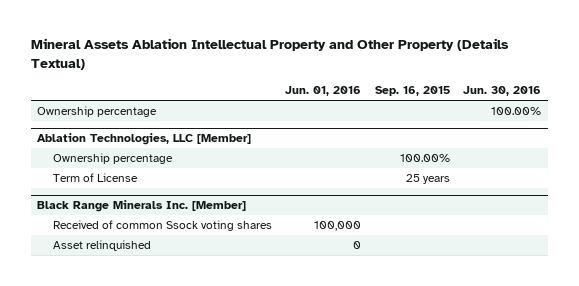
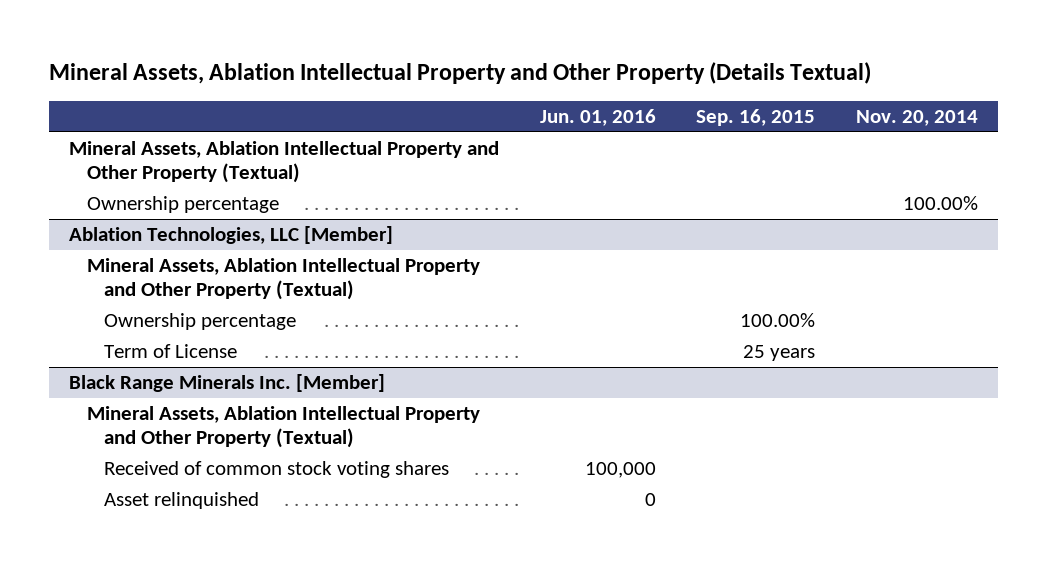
- Mineral Assets Ablation Intellectual Property and Other Property (Details Textual)
+ Mineral Assets, Ablation Intellectual Property and Other Property (Details Textual)
- | Jun. 01, 2016 | Sep. 16, 2015 | Jun. 30, 2016
+ | Jun. 01, 2016 | Sep. 16, 2015 | Nov. 20, 2014
+ Mineral Assets, Ablation Intellectual Property and Other Property (Textual)
@ Ablation Technologies, LLC [Member]
+ Mineral Assets, Ablation Intellectual Property and Other Property (Textual)
@ Black Range Minerals Inc. [Member]
- Received of common Ssock voting shares | 100,000 | |
+ Mineral Assets, Ablation Intellectual Property and Other Property (Textual)
+ Received of common stock voting shares | 100,000 | |

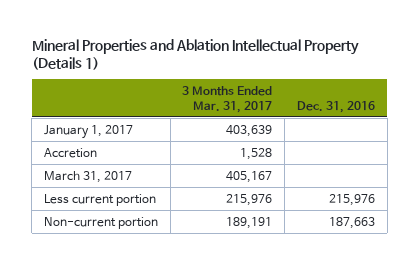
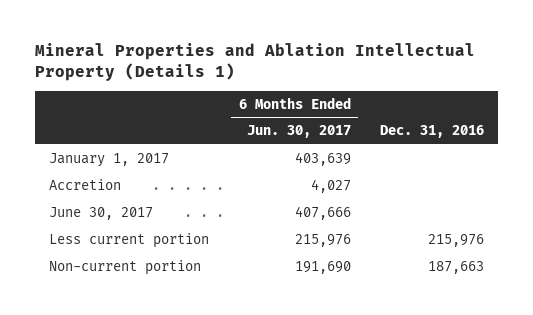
- | 3 Months Ended Mar. 31, 2017 | Dec. 31, 2016
+ | 6 Months Ended Jun. 30, 2017 | Dec. 31, 2016
- March 31, 2017 | 405,167 |
+ June 30, 2017 | 407,666 |

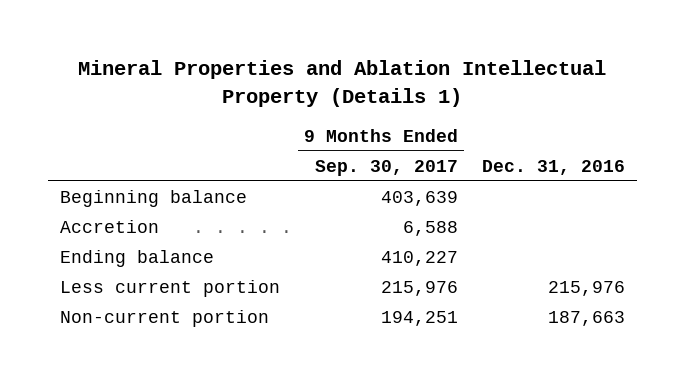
- | 6 Months Ended Jun. 30, 2017 | Dec. 31, 2016
+ | 9 Months Ended Sep. 30, 2017 | Dec. 31, 2016
- January 1, 2017 | 403,639 |
+ Beginning balance | 403,639 |
- June 30, 2017 | 407,666 |
+ Ending balance | 410,227 |

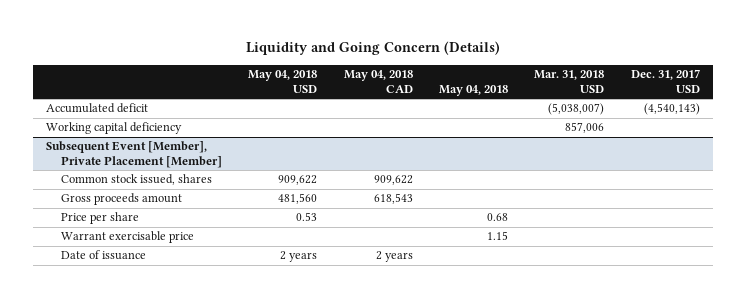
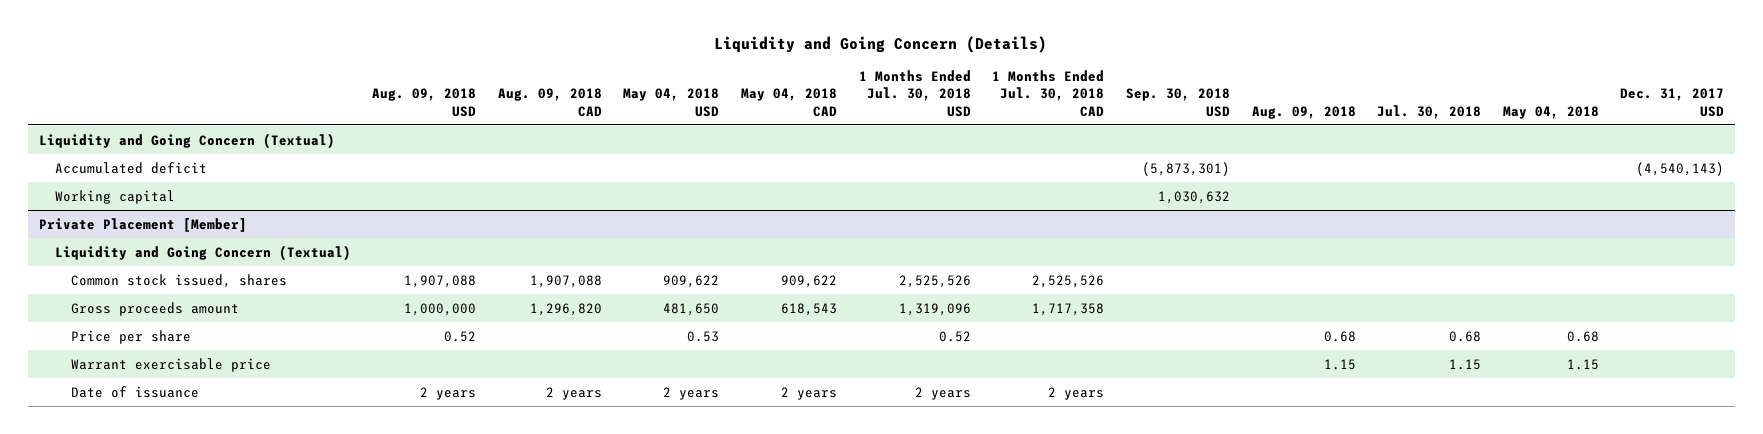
- | May 04, 2018 USD | May 04, 2018 CAD | May 04, 2018 | Mar. 31, 2018 USD | Dec. 31, 2017 USD
+ | Aug. 09, 2018 USD | Aug. 09, 2018 CAD | May 04, 2018 USD | May 04, 2018 CAD | 1 Months Ended Jul. 30, 2018 USD | 1 Months Ended Jul. 30, 2018 CAD | Sep. 30, 2018 USD | Aug. 09, 2018 | Jul. 30, 2018 | May 04, 2018 | Dec. 31, 2017 USD
+ Liquidity and Going Concern (Textual)
- Working capital deficiency | | | | 857,006 |
- Subsequent Event [Member], Private Placement [Member]
+ Working capital | | | | | | | 1,030,632 | | | |
+ Private Placement [Member]
+ Liquidity and Going Concern (Textual)
- Gross proceeds amount | 481,560 | 618,543 | | |
+ Gross proceeds amount | 1,000,000 | 1,296,820 | 481,650 | 618,543 | 1,319,096 | 1,717,358 | | | | |

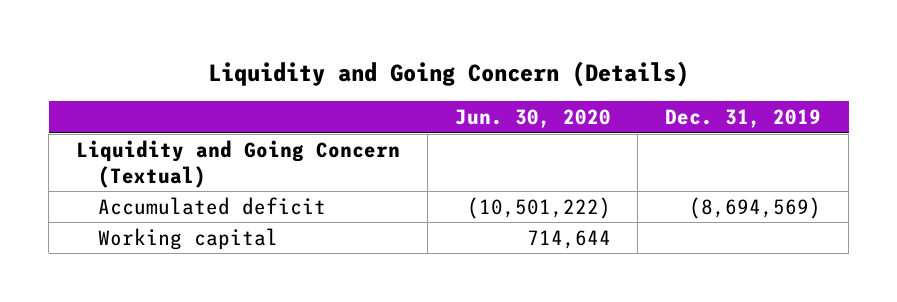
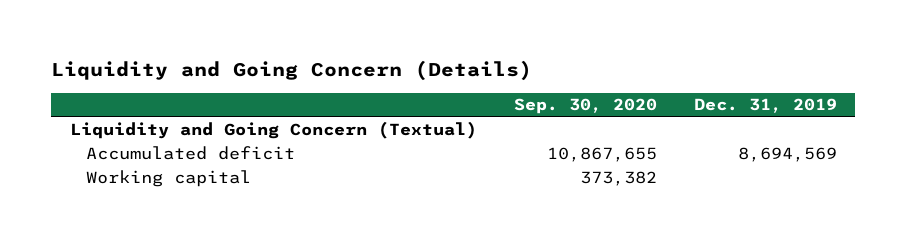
- | Jun. 30, 2020 | Dec. 31, 2019
+ | Sep. 30, 2020 | Dec. 31, 2019
- Accumulated deficit | (10,501,222) | (8,694,569)
+ Accumulated deficit | 10,867,655 | 8,694,569

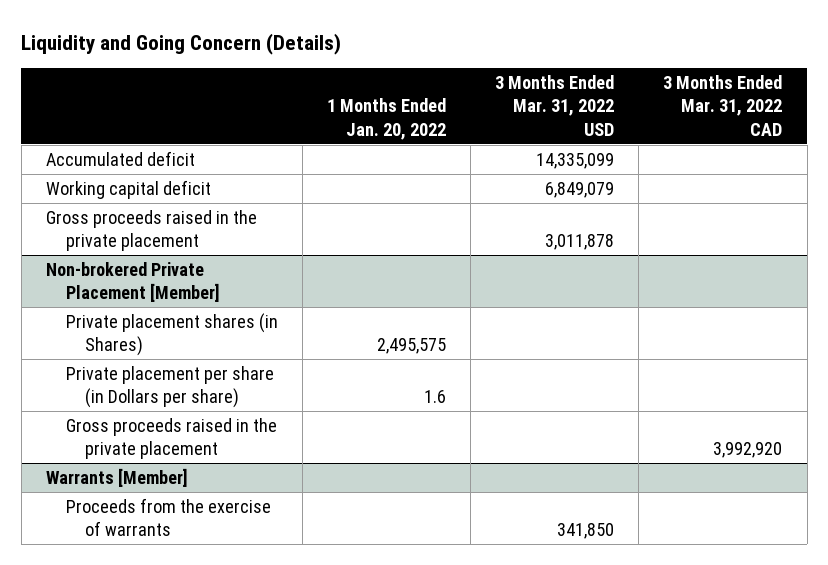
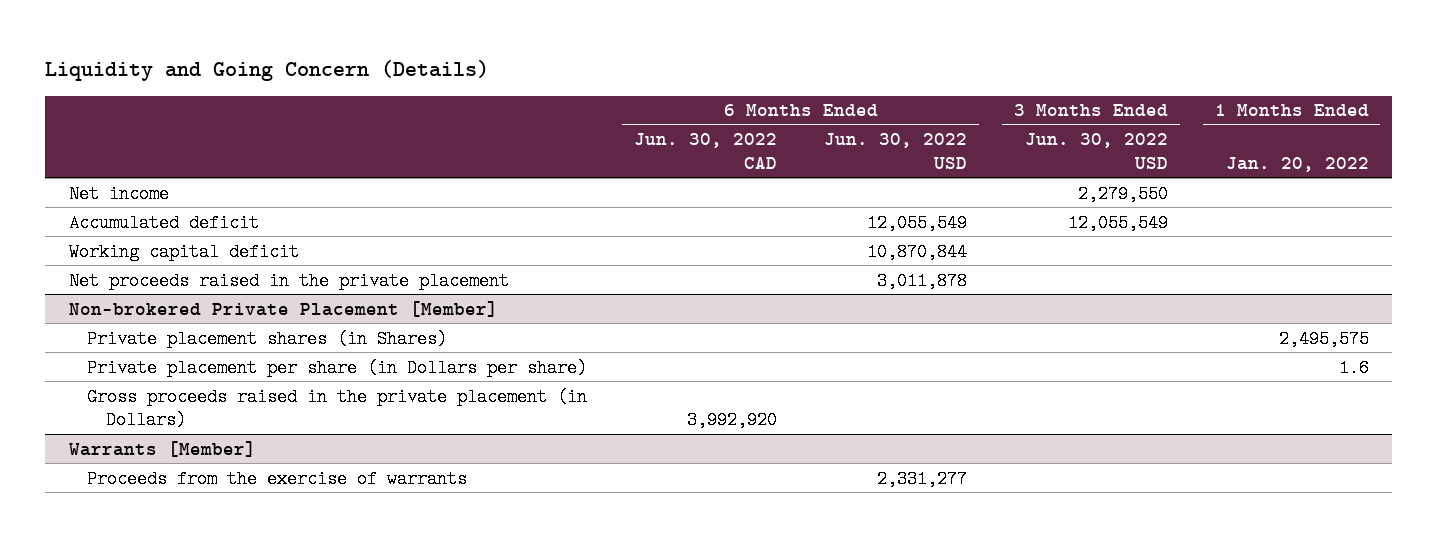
- | 1 Months Ended Jan. 20, 2022 | 3 Months Ended Mar. 31, 2022 USD | 3 Months Ended Mar. 31, 2022 CAD
+ | 6 Months Ended Jun. 30, 2022 CAD | 6 Months Ended Jun. 30, 2022 USD | 3 Months Ended Jun. 30, 2022 USD | 1 Months Ended Jan. 20, 2022
+ Net income | | | 2,279,550 |
- Gross proceeds raised in the private placement | | 3,011,878 |
+ Net proceeds raised in the private placement | | 3,011,878 | |
@ Non-brokered Private Placement [Member]
- Gross proceeds raised in the private placement | | | 3,992,920
+ Gross proceeds raised in the private placement (in Dollars) | 3,992,920 | | |

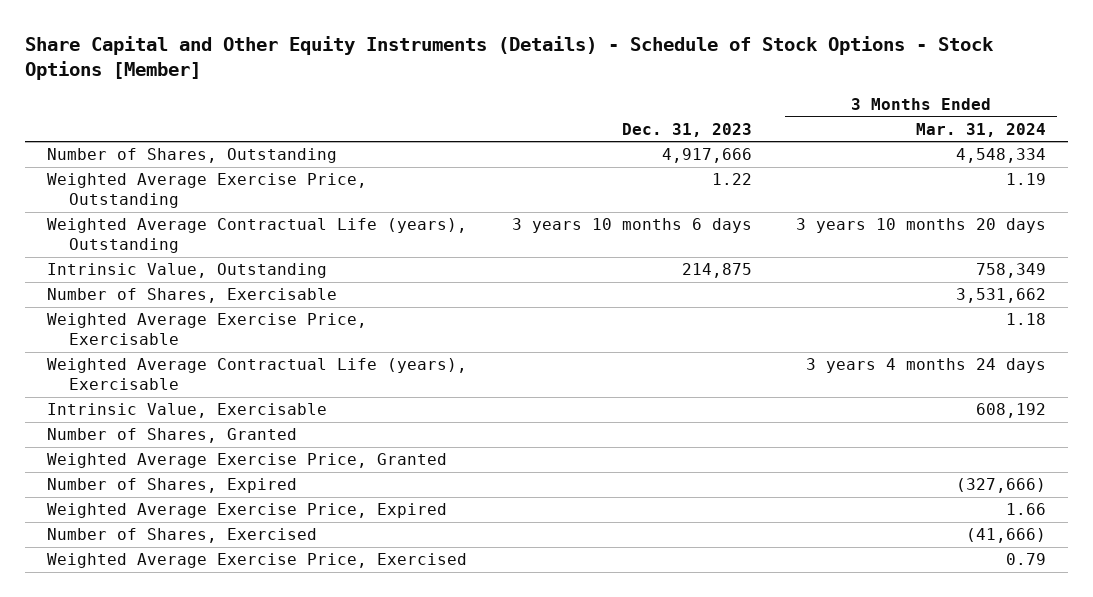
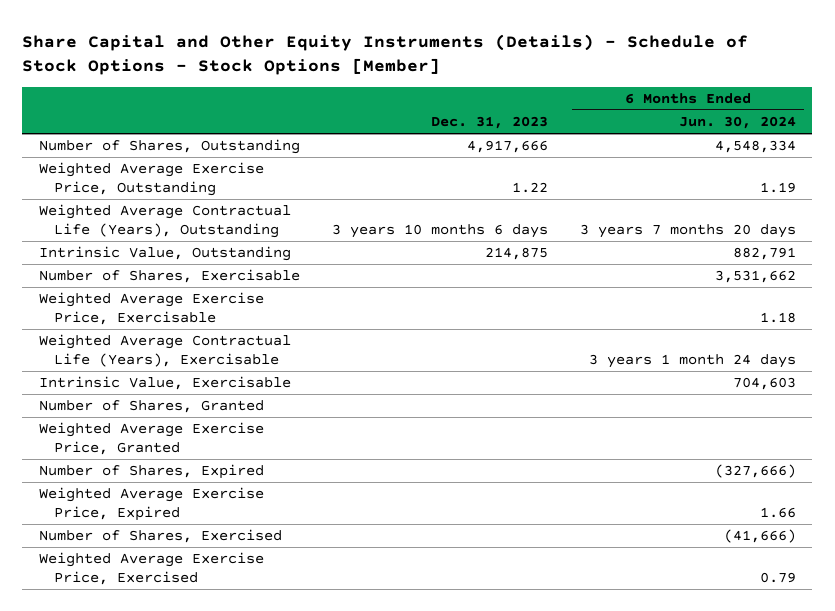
- | Dec. 31, 2023 | 3 Months Ended Mar. 31, 2024
+ | Dec. 31, 2023 | 6 Months Ended Jun. 30, 2024
- Weighted Average Contractual Life (years), Outstanding | 3 years 10 months 6 days | 3 years 10 months 20 days
+ Weighted Average Contractual Life (Years), Outstanding | 3 years 10 months 6 days | 3 years 7 months 20 days
- Weighted Average Contractual Life (years), Exercisable | | 3 years 4 months 24 days
+ Weighted Average Contractual Life (Years), Exercisable | | 3 years 1 month 24 days

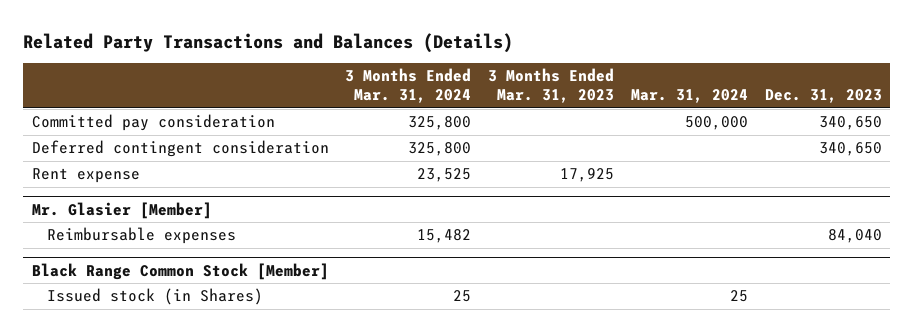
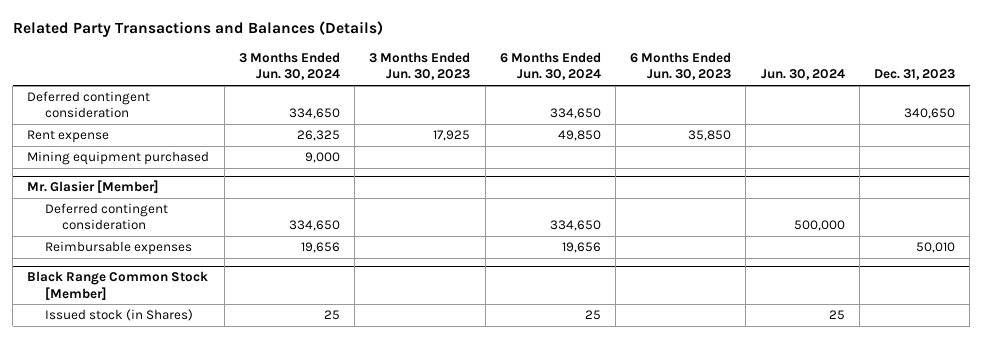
- | 3 Months Ended Mar. 31, 2024 | 3 Months Ended Mar. 31, 2023 | Mar. 31, 2024 | Dec. 31, 2023
+ | 3 Months Ended Jun. 30, 2024 | 3 Months Ended Jun. 30, 2023 | 6 Months Ended Jun. 30, 2024 | 6 Months Ended Jun. 30, 2023 | Jun. 30, 2024 | Dec. 31, 2023
- Committed pay consideration | 325,800 | | 500,000 | 340,650
+ Mining equipment purchased | 9,000 | | | | |
@ Mr. Glasier [Member]
- Reimbursable expenses | 15,482 | | | 84,040
+ Deferred contingent consideration | 334,650 | | 334,650 | | 500,000 |
+ Reimbursable expenses | 19,656 | | 19,656 | | | 50,010

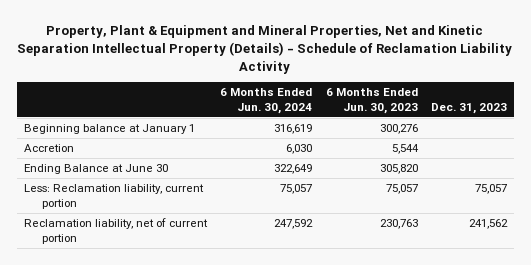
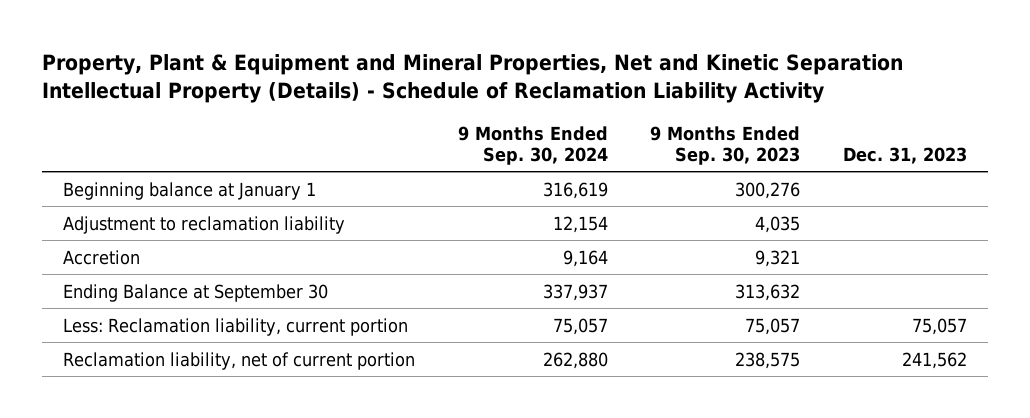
- | 6 Months Ended Jun. 30, 2024 | 6 Months Ended Jun. 30, 2023 | Dec. 31, 2023
+ | 9 Months Ended Sep. 30, 2024 | 9 Months Ended Sep. 30, 2023 | Dec. 31, 2023
+ Adjustment to reclamation liability | 12,154 | 4,035 |
- Ending Balance at June 30 | 322,649 | 305,820 |
+ Ending Balance at September 30 | 337,937 | 313,632 |

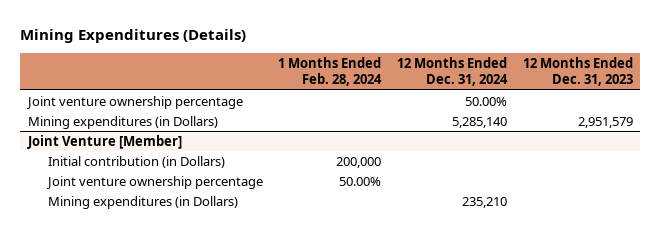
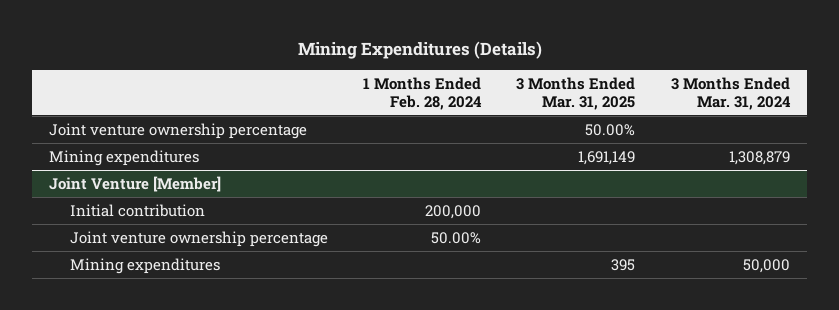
- | 1 Months Ended Feb. 28, 2024 | 12 Months Ended Dec. 31, 2024 | 12 Months Ended Dec. 31, 2023
+ | 1 Months Ended Feb. 28, 2024 | 3 Months Ended Mar. 31, 2025 | 3 Months Ended Mar. 31, 2024
- Mining expenditures (in Dollars) | | 5,285,140 | 2,951,579
+ Mining expenditures | | 1,691,149 | 1,308,879
@ Joint Venture [Member]
- Initial contribution (in Dollars) | 200,000 | |
+ Initial contribution | 200,000 | |
- Mining expenditures (in Dollars) | | 235,210 |
+ Mining expenditures | | 395 | 50,000

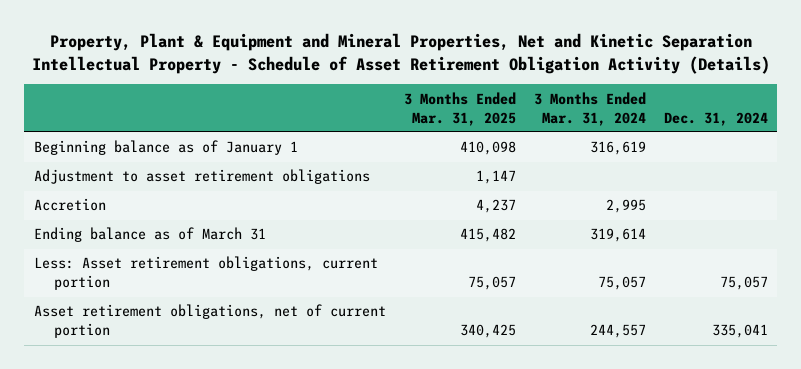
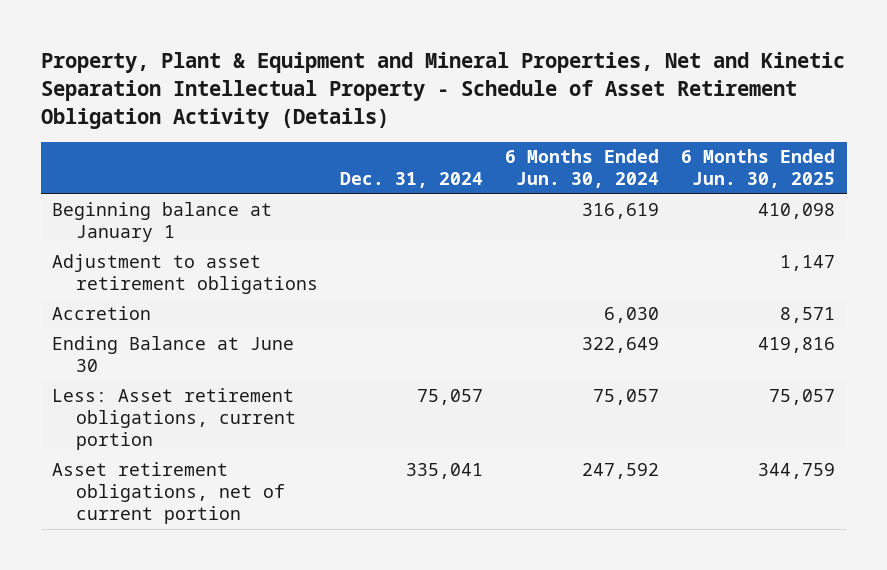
- | 3 Months Ended Mar. 31, 2025 | 3 Months Ended Mar. 31, 2024 | Dec. 31, 2024
+ | Dec. 31, 2024 | 6 Months Ended Jun. 30, 2024 | 6 Months Ended Jun. 30, 2025
- Beginning balance as of January 1 | 410,098 | 316,619 |
+ Beginning balance at January 1 | | 316,619 | 410,098
- Ending balance as of March 31 | 415,482 | 319,614 |
+ Ending Balance at June 30 | | 322,649 | 419,816

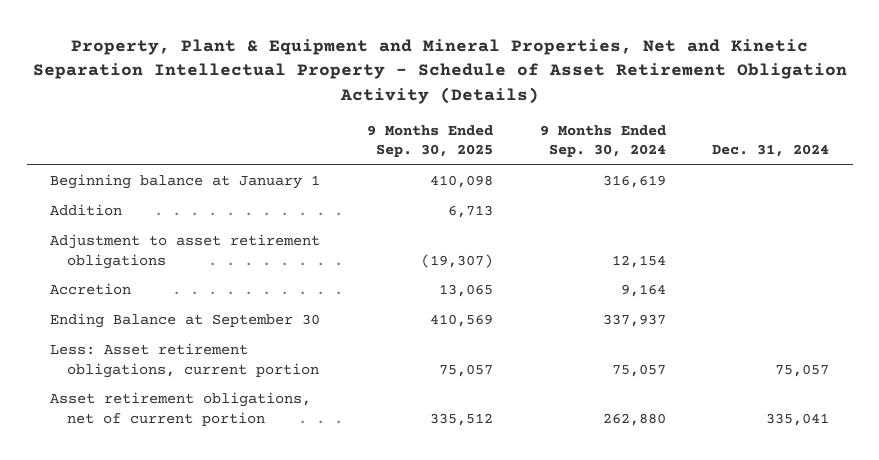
- | Dec. 31, 2024 | 6 Months Ended Jun. 30, 2024 | 6 Months Ended Jun. 30, 2025
+ | 9 Months Ended Sep. 30, 2025 | 9 Months Ended Sep. 30, 2024 | Dec. 31, 2024
+ Addition | 6,713 | |
- Ending Balance at June 30 | | 322,649 | 419,816
+ Ending Balance at September 30 | 410,569 | 337,937 |

